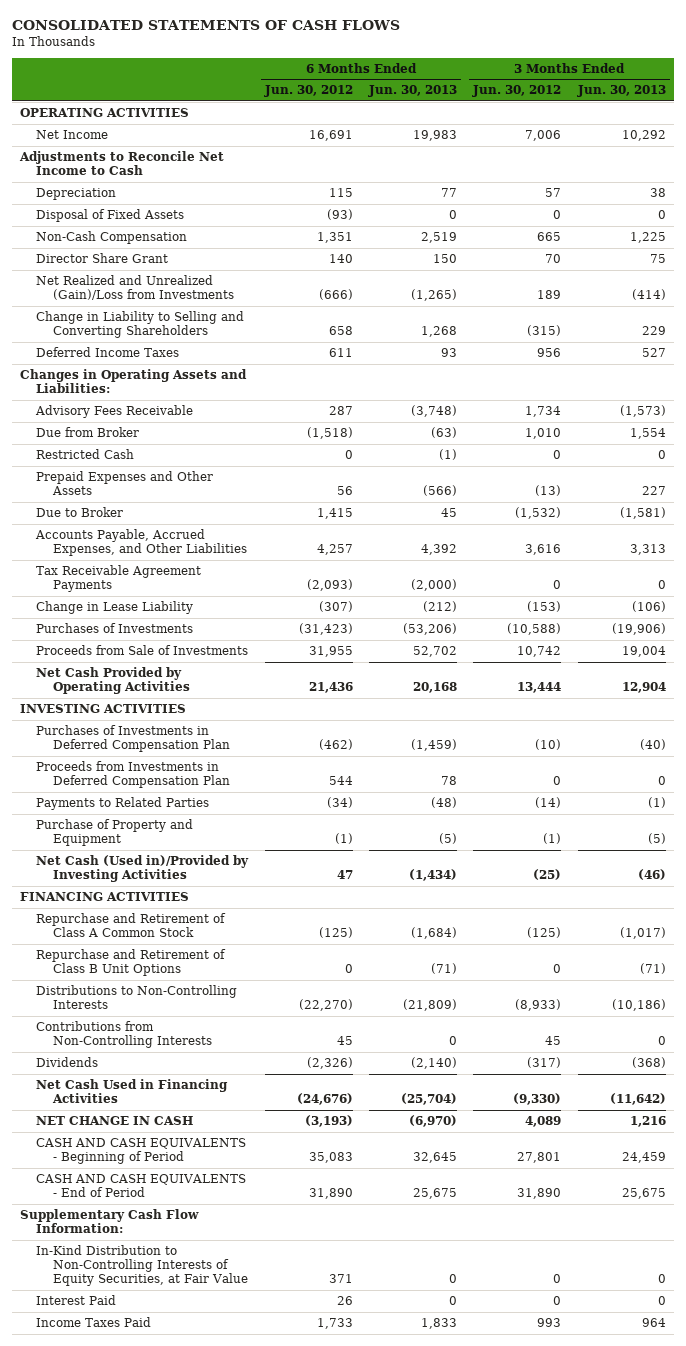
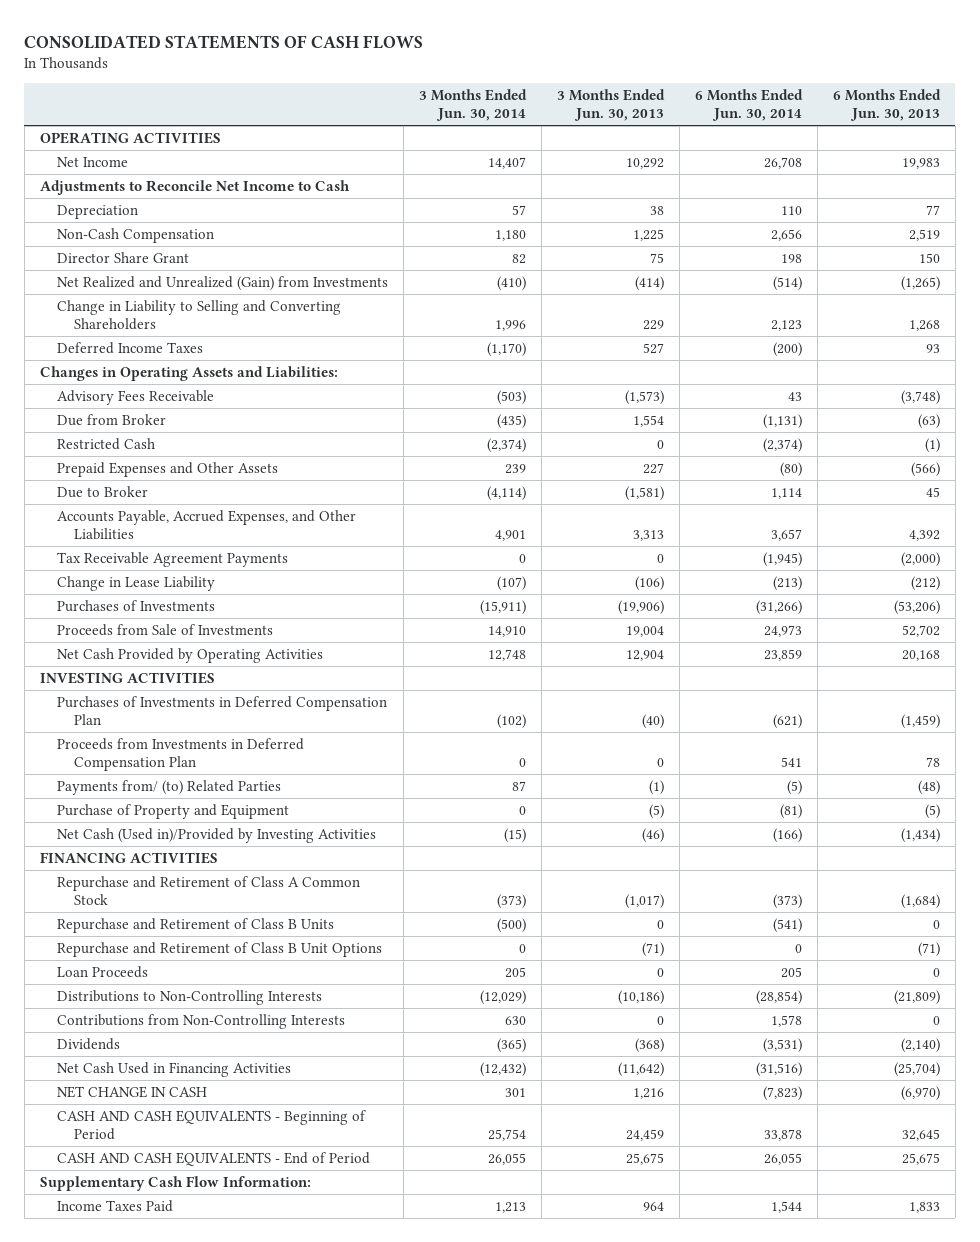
- | 6 Months Ended Jun. 30, 2012 | 6 Months Ended Jun. 30, 2013 | 3 Months Ended Jun. 30, 2012 | 3 Months Ended Jun. 30, 2013
+ | 3 Months Ended Jun. 30, 2014 | 3 Months Ended Jun. 30, 2013 | 6 Months Ended Jun. 30, 2014 | 6 Months Ended Jun. 30, 2013
- Disposal of Fixed Assets | (93) | 0 | 0 | 0
- Net Realized and Unrealized (Gain)/Loss from Investments | (666) | (1,265) | 189 | (414)
+ Net Realized and Unrealized (Gain) from Investments | (410) | (414) | (514) | (1,265)
- Payments to Related Parties | (34) | (48) | (14) | (1)
+ Payments from/ (to) Related Parties | 87 | (1) | (5) | (48)
+ Repurchase and Retirement of Class B Units | (500) | 0 | (541) | 0
+ Loan Proceeds | 205 | 0 | 205 | 0
- In-Kind Distribution to Non-Controlling Interests of Equity Securities, at Fair Value | 371 | 0 | 0 | 0
- Interest Paid | 26 | 0 | 0 | 0

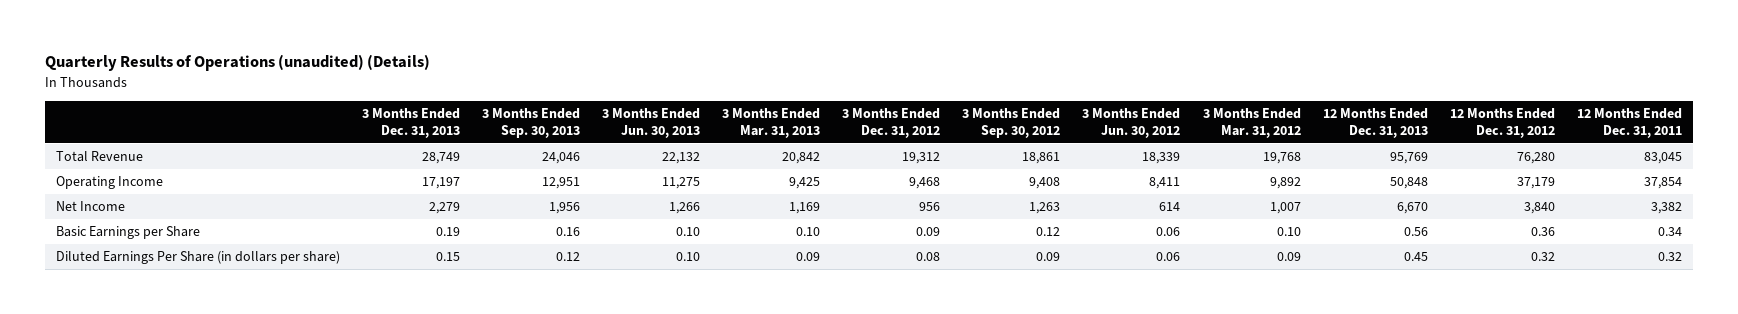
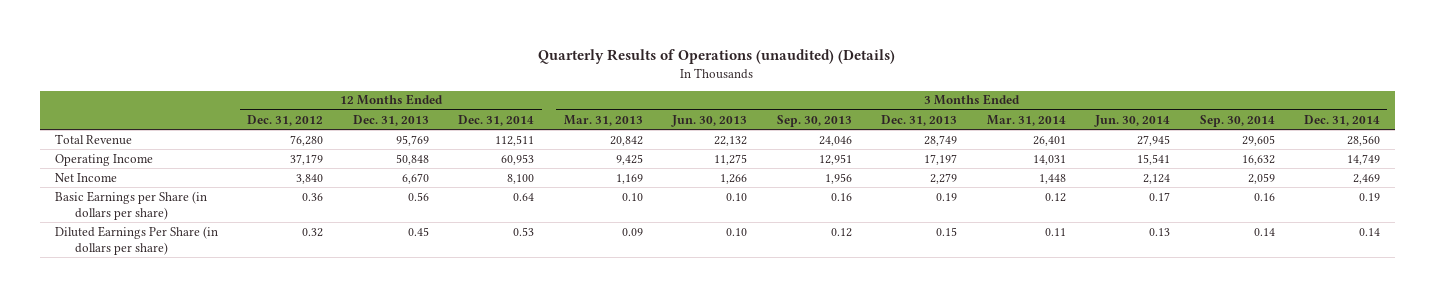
- | 3 Months Ended Dec. 31, 2013 | 3 Months Ended Sep. 30, 2013 | 3 Months Ended Jun. 30, 2013 | 3 Months Ended Mar. 31, 2013 | 3 Months Ended Dec. 31, 2012 | 3 Months Ended Sep. 30, 2012 | 3 Months Ended Jun. 30, 2012 | 3 Months Ended Mar. 31, 2012 | 12 Months Ended Dec. 31, 2013 | 12 Months Ended Dec. 31, 2012 | 12 Months Ended Dec. 31, 2011
+ | 12 Months Ended Dec. 31, 2012 | 12 Months Ended Dec. 31, 2013 | 12 Months Ended Dec. 31, 2014 | 3 Months Ended Mar. 31, 2013 | 3 Months Ended Jun. 30, 2013 | 3 Months Ended Sep. 30, 2013 | 3 Months Ended Dec. 31, 2013 | 3 Months Ended Mar. 31, 2014 | 3 Months Ended Jun. 30, 2014 | 3 Months Ended Sep. 30, 2014 | 3 Months Ended Dec. 31, 2014
- Basic Earnings per Share | 0.19 | 0.16 | 0.10 | 0.10 | 0.09 | 0.12 | 0.06 | 0.10 | 0.56 | 0.36 | 0.34
+ Basic Earnings per Share (in dollars per share) | 0.36 | 0.56 | 0.64 | 0.10 | 0.10 | 0.16 | 0.19 | 0.12 | 0.17 | 0.16 | 0.19

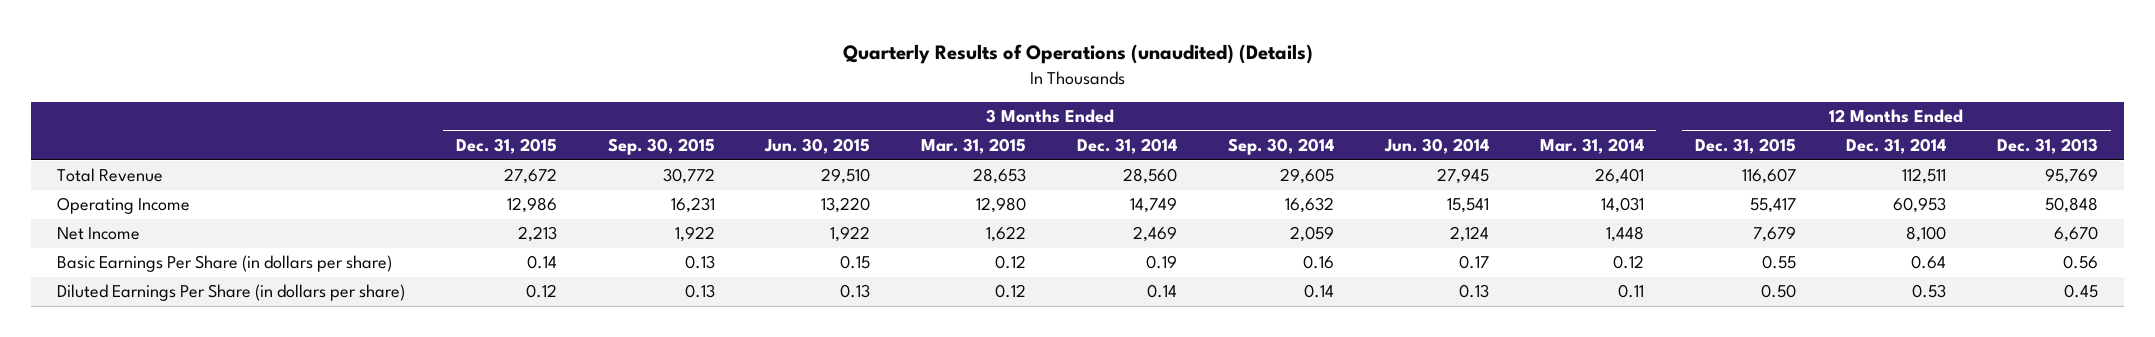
- | 12 Months Ended Dec. 31, 2012 | 12 Months Ended Dec. 31, 2013 | 12 Months Ended Dec. 31, 2014 | 3 Months Ended Mar. 31, 2013 | 3 Months Ended Jun. 30, 2013 | 3 Months Ended Sep. 30, 2013 | 3 Months Ended Dec. 31, 2013 | 3 Months Ended Mar. 31, 2014 | 3 Months Ended Jun. 30, 2014 | 3 Months Ended Sep. 30, 2014 | 3 Months Ended Dec. 31, 2014
+ | 3 Months Ended Dec. 31, 2015 | 3 Months Ended Sep. 30, 2015 | 3 Months Ended Jun. 30, 2015 | 3 Months Ended Mar. 31, 2015 | 3 Months Ended Dec. 31, 2014 | 3 Months Ended Sep. 30, 2014 | 3 Months Ended Jun. 30, 2014 | 3 Months Ended Mar. 31, 2014 | 12 Months Ended Dec. 31, 2015 | 12 Months Ended Dec. 31, 2014 | 12 Months Ended Dec. 31, 2013
- Basic Earnings per Share (in dollars per share) | 0.36 | 0.56 | 0.64 | 0.10 | 0.10 | 0.16 | 0.19 | 0.12 | 0.17 | 0.16 | 0.19
+ Basic Earnings Per Share (in dollars per share) | 0.14 | 0.13 | 0.15 | 0.12 | 0.19 | 0.16 | 0.17 | 0.12 | 0.55 | 0.64 | 0.56

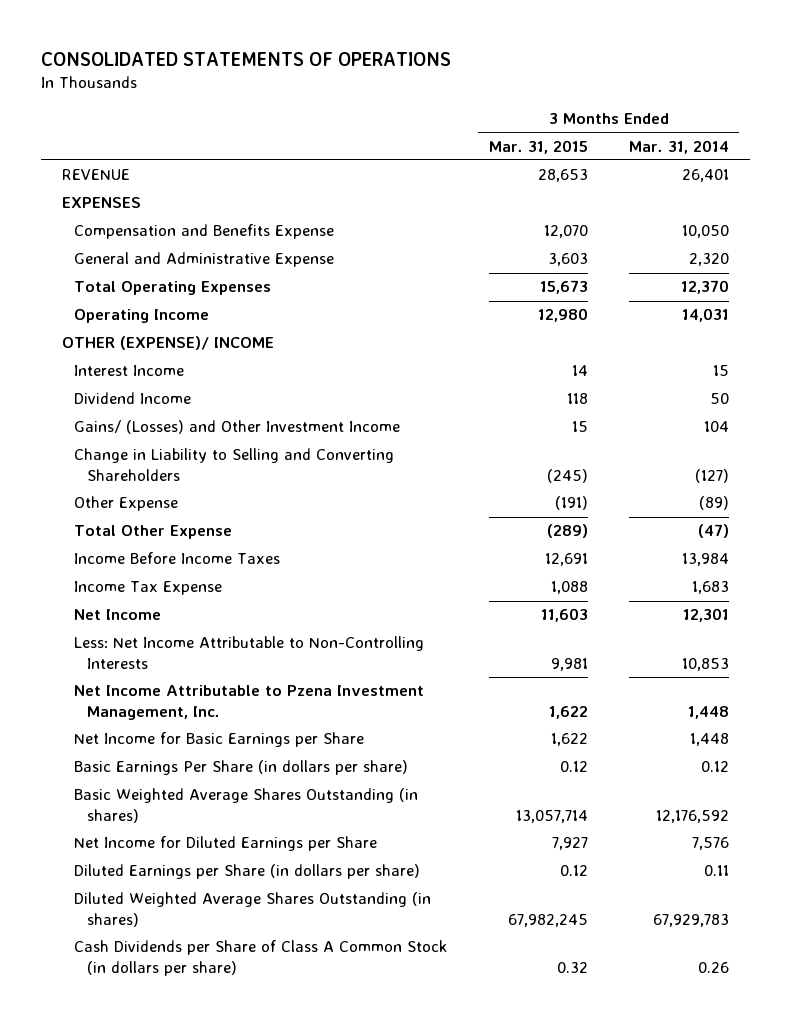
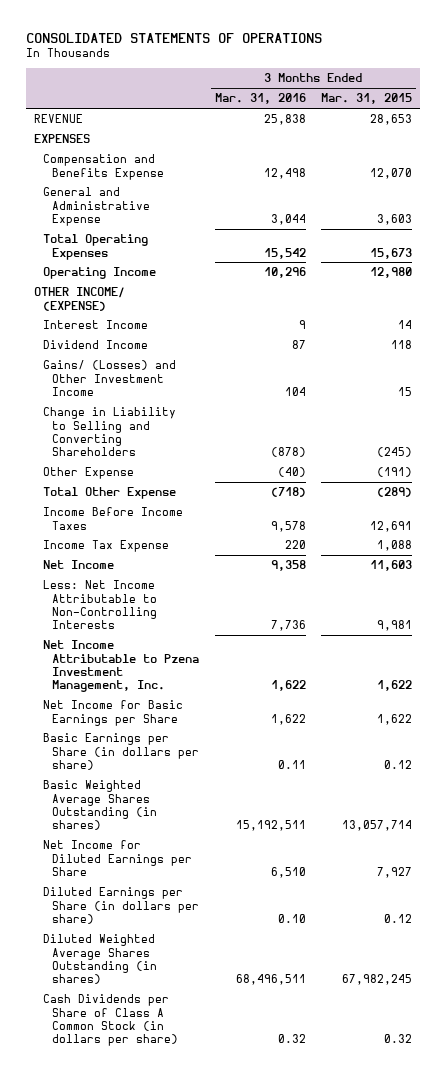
- | 3 Months Ended Mar. 31, 2015 | 3 Months Ended Mar. 31, 2014
+ | 3 Months Ended Mar. 31, 2016 | 3 Months Ended Mar. 31, 2015
- OTHER (EXPENSE)/ INCOME
+ OTHER INCOME/ (EXPENSE)
- Basic Earnings Per Share (in dollars per share) | 0.12 | 0.12
+ Basic Earnings per Share (in dollars per share) | 0.11 | 0.12

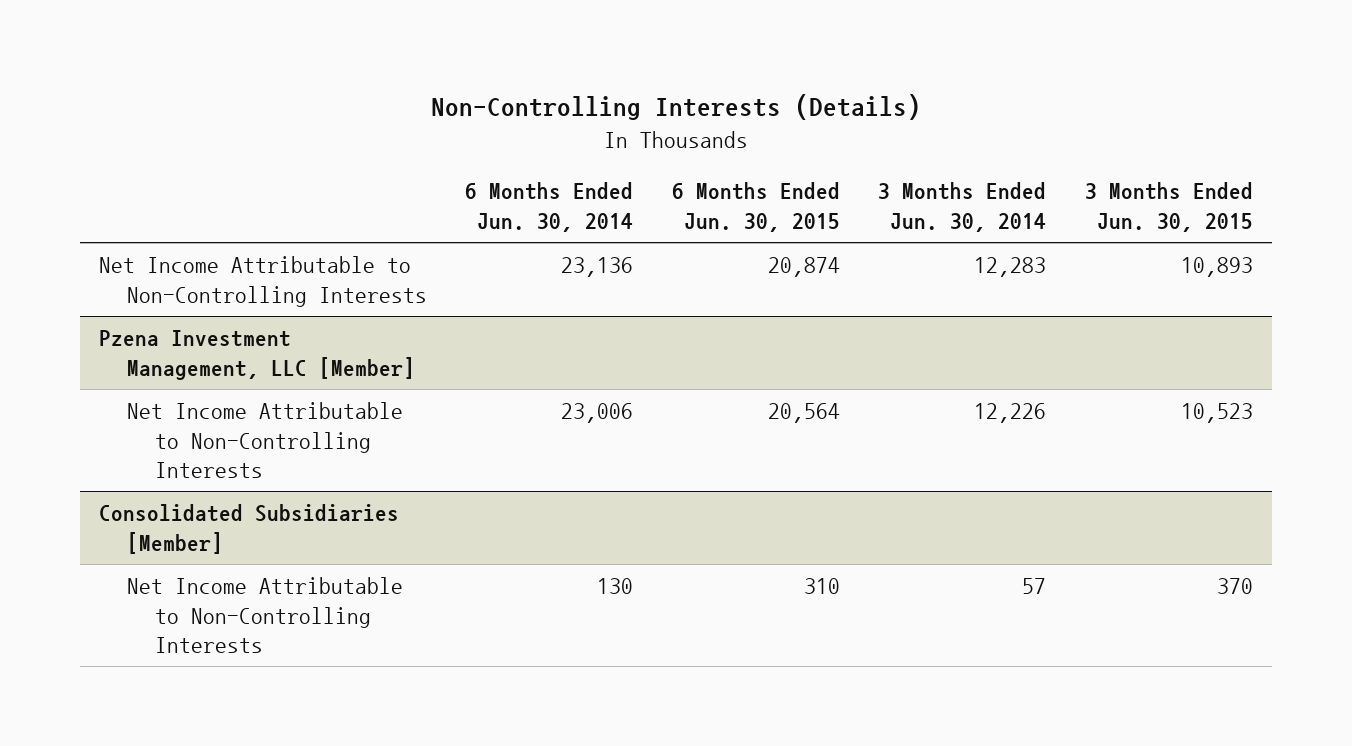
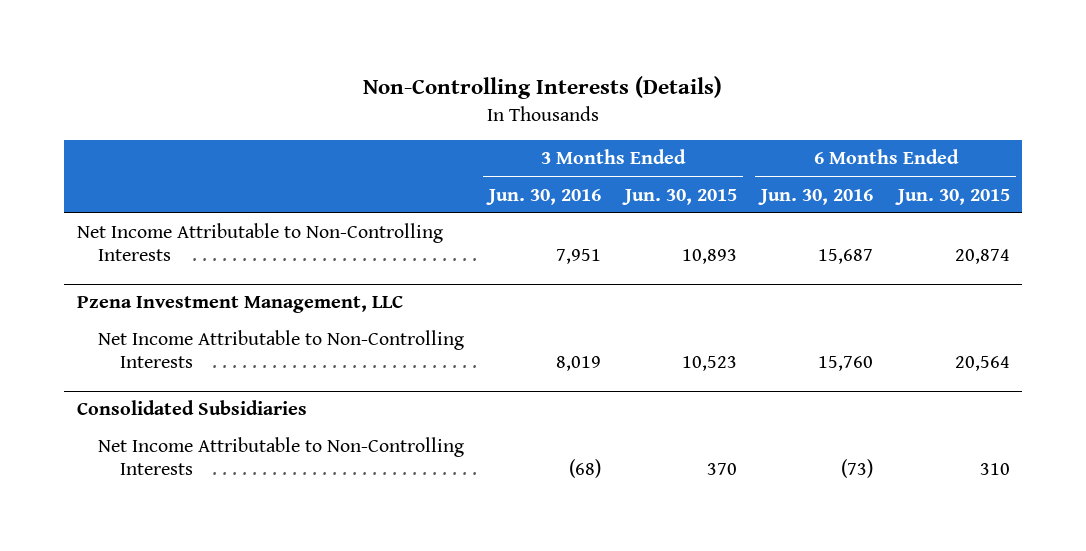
- | 6 Months Ended Jun. 30, 2014 | 6 Months Ended Jun. 30, 2015 | 3 Months Ended Jun. 30, 2014 | 3 Months Ended Jun. 30, 2015
+ | 3 Months Ended Jun. 30, 2016 | 3 Months Ended Jun. 30, 2015 | 6 Months Ended Jun. 30, 2016 | 6 Months Ended Jun. 30, 2015
- Pzena Investment Management, LLC [Member]
+ Pzena Investment Management, LLC
- Consolidated Subsidiaries [Member]
+ Consolidated Subsidiaries

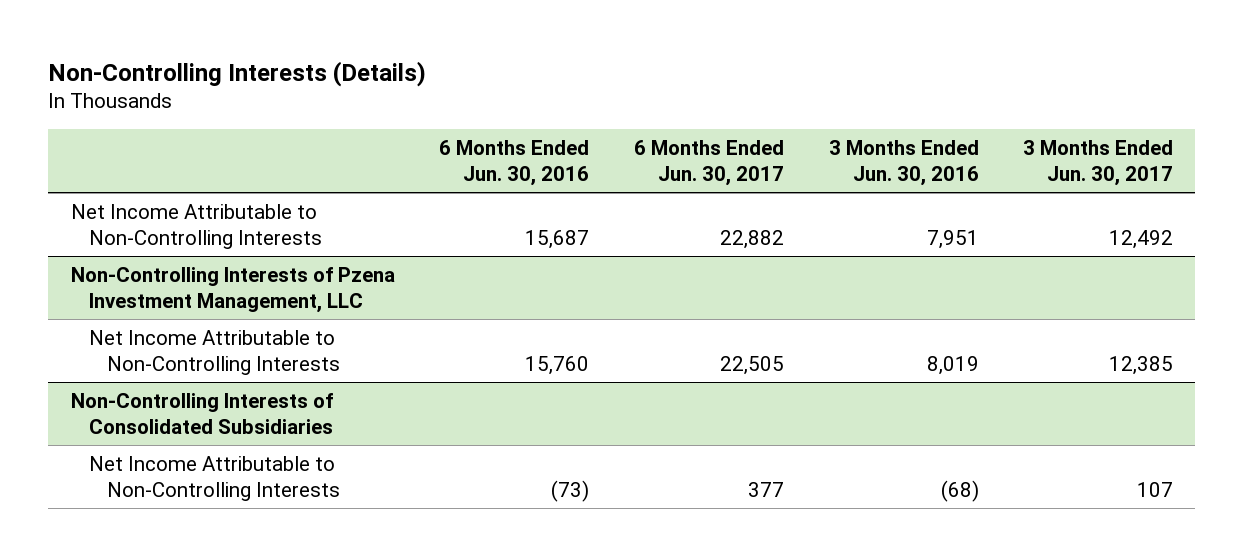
- | 3 Months Ended Jun. 30, 2016 | 3 Months Ended Jun. 30, 2015 | 6 Months Ended Jun. 30, 2016 | 6 Months Ended Jun. 30, 2015
+ | 6 Months Ended Jun. 30, 2016 | 6 Months Ended Jun. 30, 2017 | 3 Months Ended Jun. 30, 2016 | 3 Months Ended Jun. 30, 2017
- Pzena Investment Management, LLC
+ Non-Controlling Interests of Pzena Investment Management, LLC
- Consolidated Subsidiaries
+ Non-Controlling Interests of Consolidated Subsidiaries

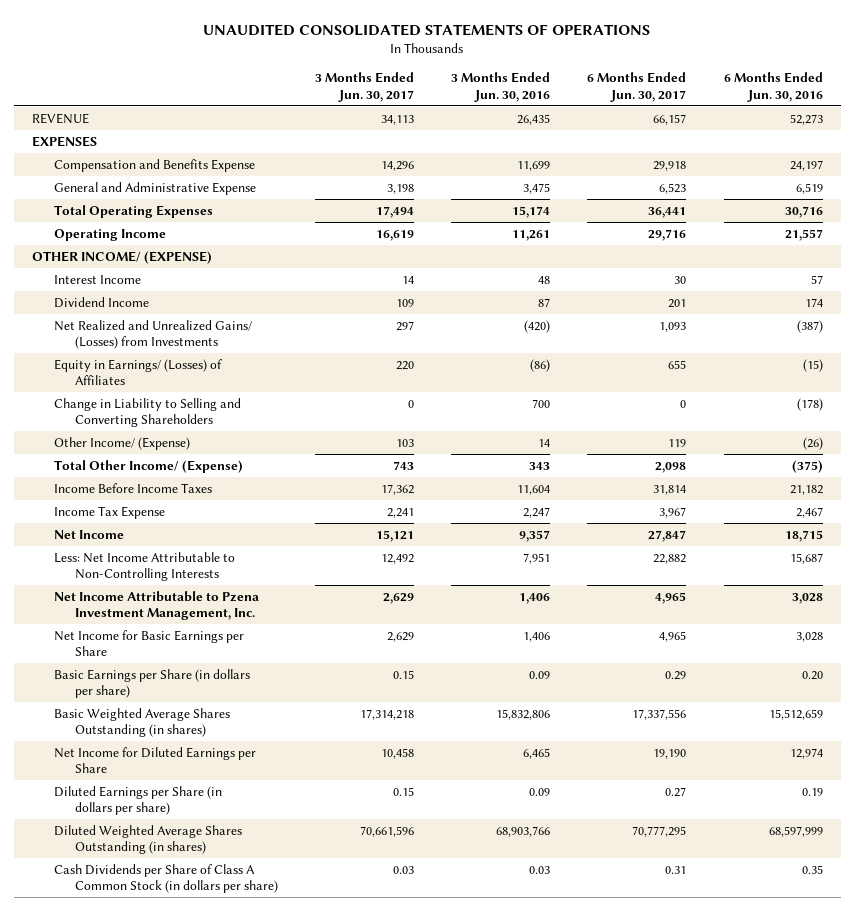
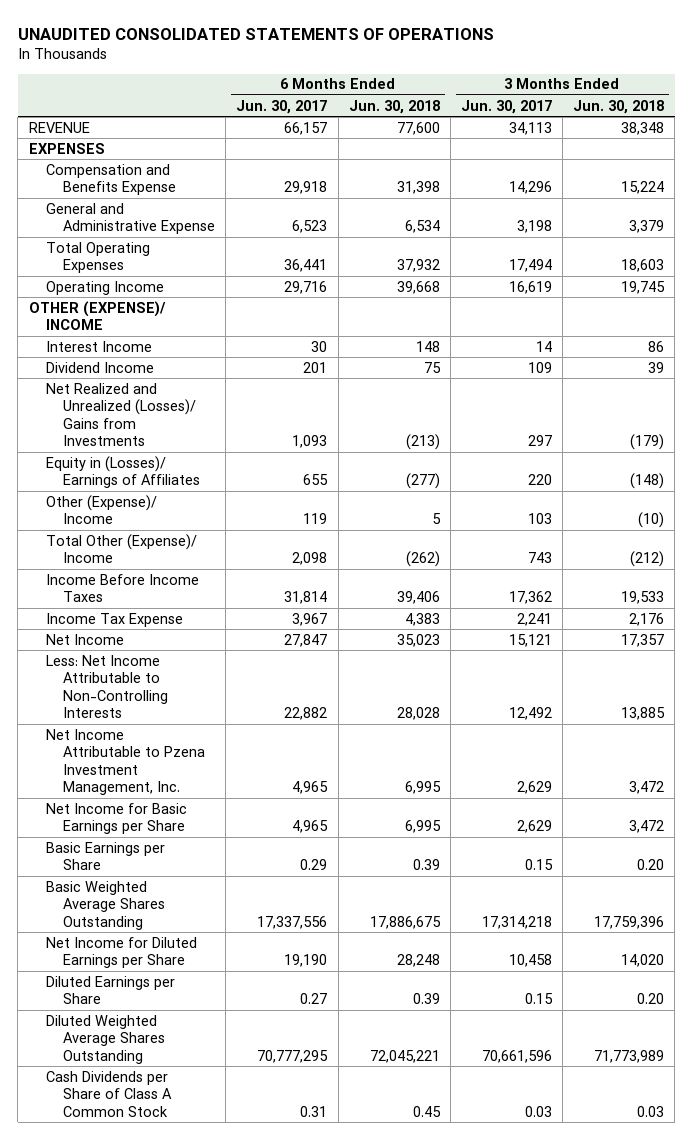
- | 3 Months Ended Jun. 30, 2017 | 3 Months Ended Jun. 30, 2016 | 6 Months Ended Jun. 30, 2017 | 6 Months Ended Jun. 30, 2016
+ | 6 Months Ended Jun. 30, 2017 | 6 Months Ended Jun. 30, 2018 | 3 Months Ended Jun. 30, 2017 | 3 Months Ended Jun. 30, 2018
- OTHER INCOME/ (EXPENSE)
+ OTHER (EXPENSE)/ INCOME
- Net Realized and Unrealized Gains/ (Losses) from Investments | 297 | (420) | 1,093 | (387)
- Equity in Earnings/ (Losses) of Affiliates | 220 | (86) | 655 | (15)
- Change in Liability to Selling and Converting Shareholders | 0 | 700 | 0 | (178)
- Other Income/ (Expense) | 103 | 14 | 119 | (26)
- Total Other Income/ (Expense) | 743 | 343 | 2,098 | (375)
+ Net Realized and Unrealized (Losses)/ Gains from Investments | 1,093 | (213) | 297 | (179)
+ Equity in (Losses)/ Earnings of Affiliates | 655 | (277) | 220 | (148)
+ Other (Expense)/ Income | 119 | 5 | 103 | (10)
+ Total Other (Expense)/ Income | 2,098 | (262) | 743 | (212)
- Basic Earnings per Share (in dollars per share) | 0.15 | 0.09 | 0.29 | 0.20
- Basic Weighted Average Shares Outstanding (in shares) | 17,314,218 | 15,832,806 | 17,337,556 | 15,512,659
+ Basic Earnings per Share | 0.29 | 0.39 | 0.15 | 0.20
+ Basic Weighted Average Shares Outstanding | 17,337,556 | 17,886,675 | 17,314,218 | 17,759,396
- Diluted Earnings per Share (in dollars per share) | 0.15 | 0.09 | 0.27 | 0.19
- Diluted Weighted Average Shares Outstanding (in shares) | 70,661,596 | 68,903,766 | 70,777,295 | 68,597,999
- Cash Dividends per Share of Class A Common Stock (in dollars per share) | 0.03 | 0.03 | 0.31 | 0.35
+ Diluted Earnings per Share | 0.27 | 0.39 | 0.15 | 0.20
+ Diluted Weighted Average Shares Outstanding | 70,777,295 | 72,045,221 | 70,661,596 | 71,773,989
+ Cash Dividends per Share of Class A Common Stock | 0.31 | 0.45 | 0.03 | 0.03

